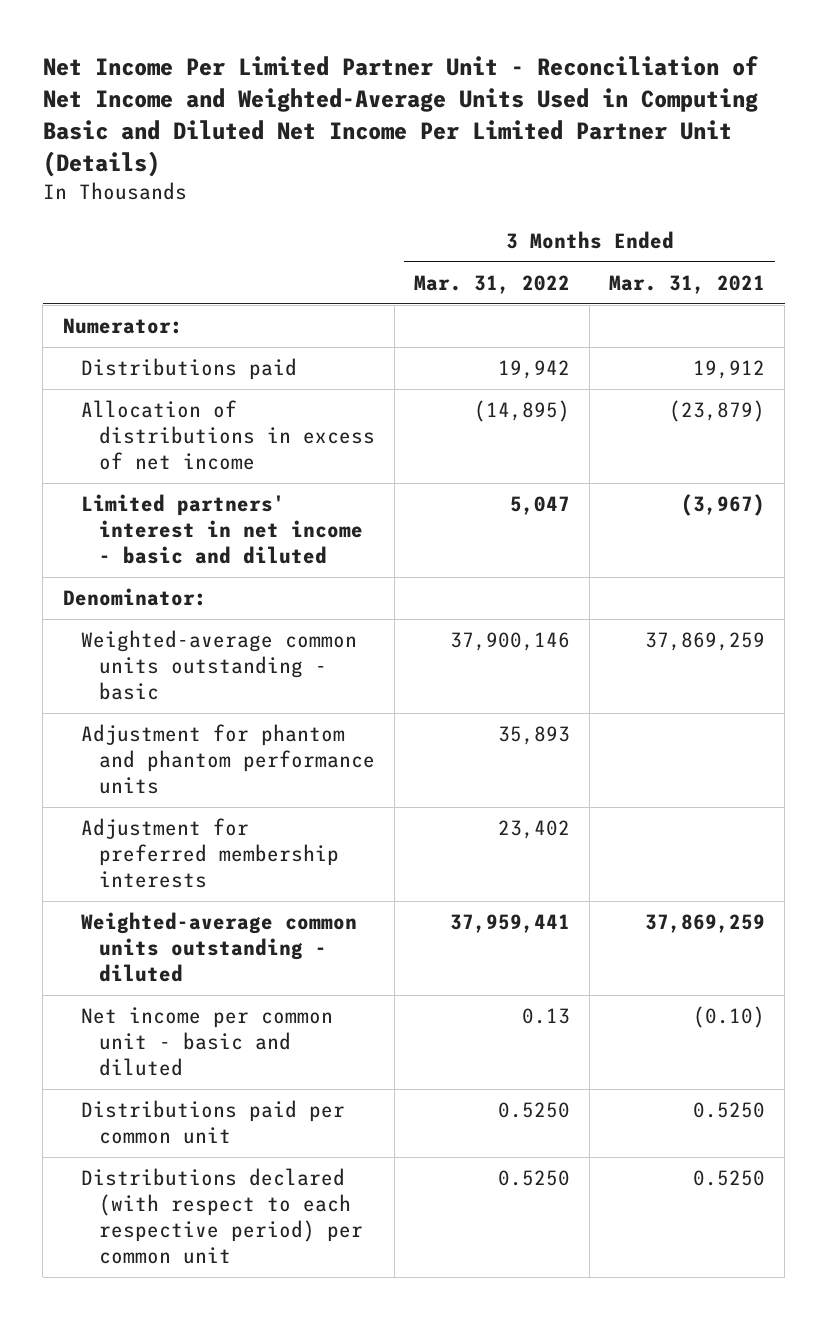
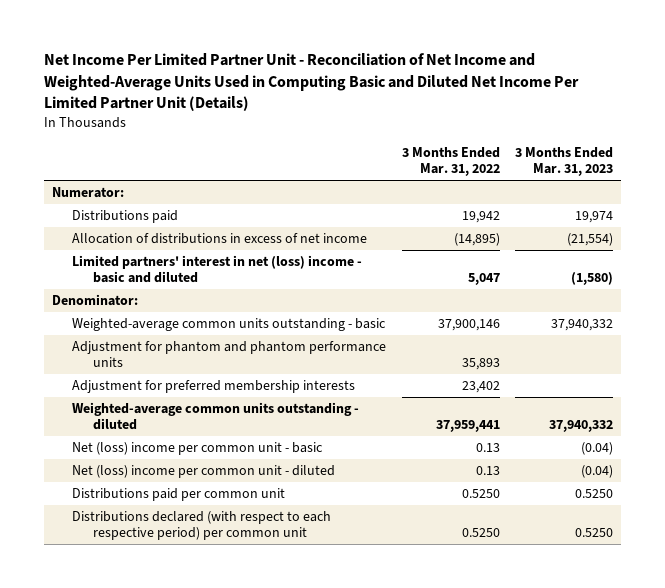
- | 3 Months Ended Mar. 31, 2022 | 3 Months Ended Mar. 31, 2021
+ | 3 Months Ended Mar. 31, 2022 | 3 Months Ended Mar. 31, 2023
- Limited partners' interest in net income - basic and diluted | 5,047 | (3,967)
+ Limited partners' interest in net (loss) income - basic and diluted | 5,047 | (1,580)
- Net income per common unit - basic and diluted | 0.13 | (0.10)
+ Net (loss) income per common unit - basic | 0.13 | (0.04)
+ Net (loss) income per common unit - diluted | 0.13 | (0.04)

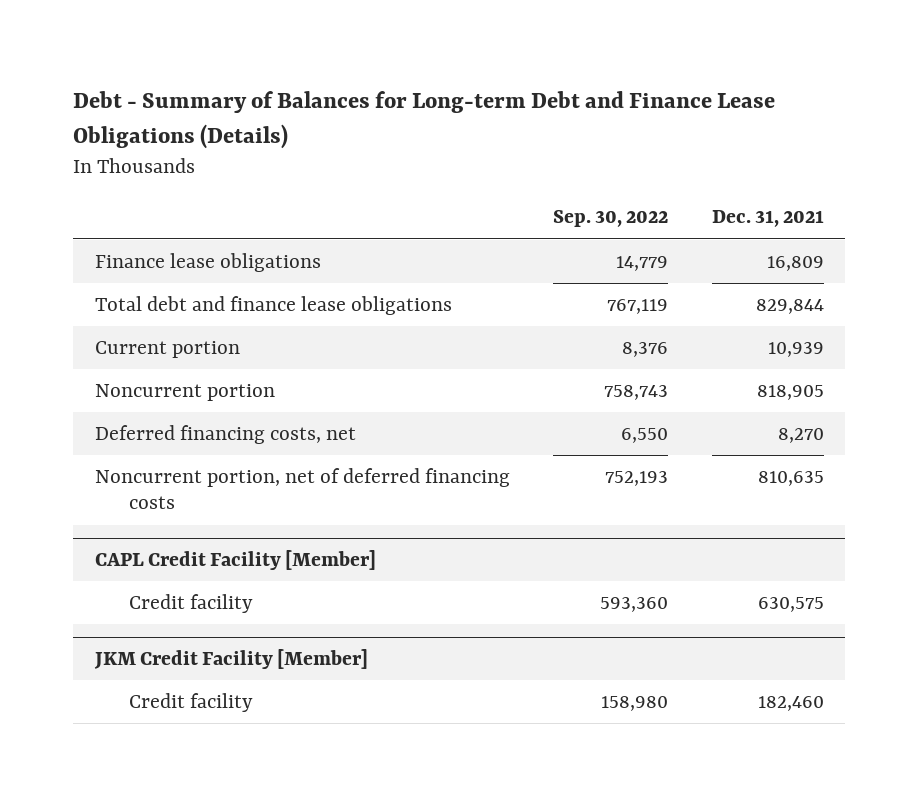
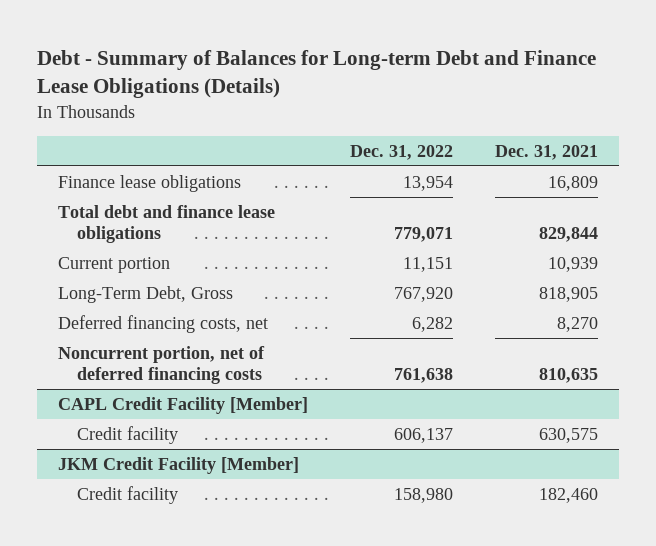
- | Sep. 30, 2022 | Dec. 31, 2021
+ | Dec. 31, 2022 | Dec. 31, 2021
- Noncurrent portion | 758,743 | 818,905
+ Long-Term Debt, Gross | 767,920 | 818,905

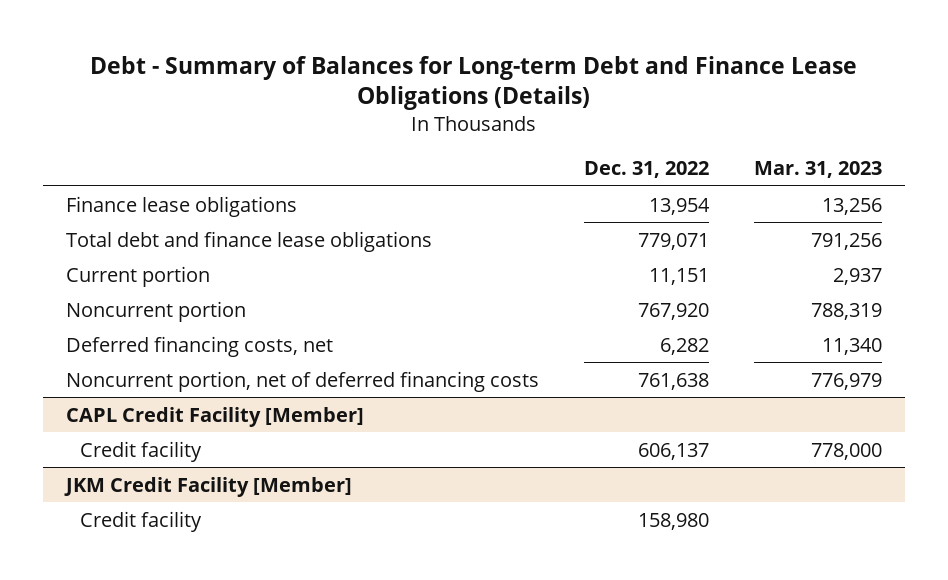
- | Dec. 31, 2022 | Dec. 31, 2021
+ | Dec. 31, 2022 | Mar. 31, 2023
- Long-Term Debt, Gross | 767,920 | 818,905
+ Noncurrent portion | 767,920 | 788,319

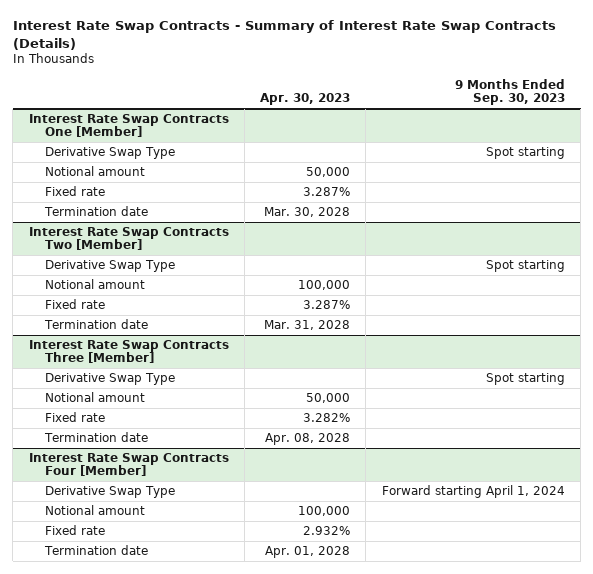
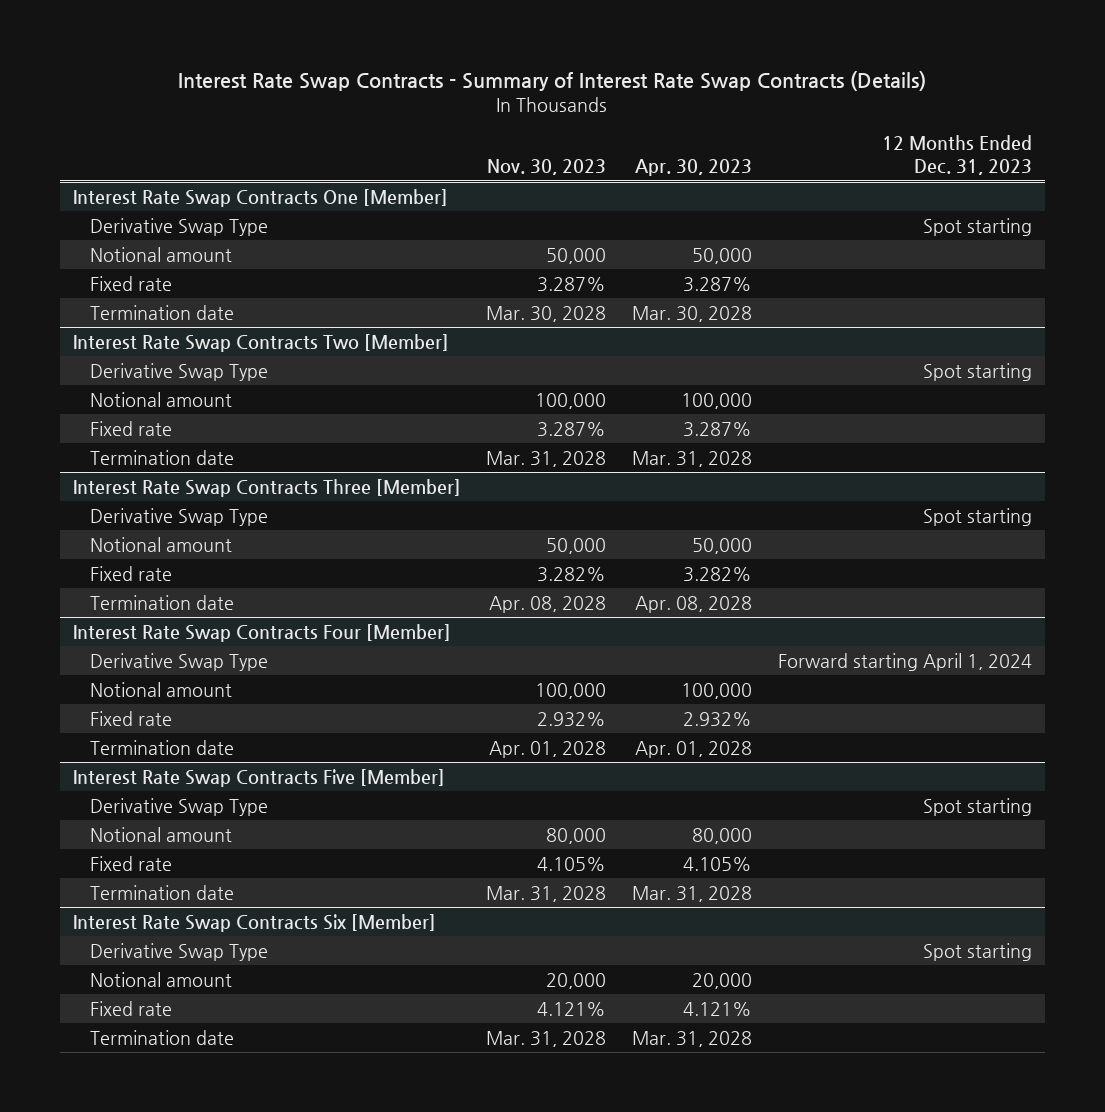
- | Apr. 30, 2023 | 9 Months Ended Sep. 30, 2023
+ | Nov. 30, 2023 | Apr. 30, 2023 | 12 Months Ended Dec. 31, 2023
+ Interest Rate Swap Contracts Five [Member]
+ Derivative Swap Type | | | Spot starting
+ Notional amount | 80,000 | 80,000 |
+ Fixed rate | 4.105% | 4.105% |
+ Termination date | Mar. 31, 2028 | Mar. 31, 2028 |
+ Interest Rate Swap Contracts Six [Member]
+ Derivative Swap Type | | | Spot starting
+ Notional amount | 20,000 | 20,000 |
+ Fixed rate | 4.121% | 4.121% |
+ Termination date | Mar. 31, 2028 | Mar. 31, 2028 |

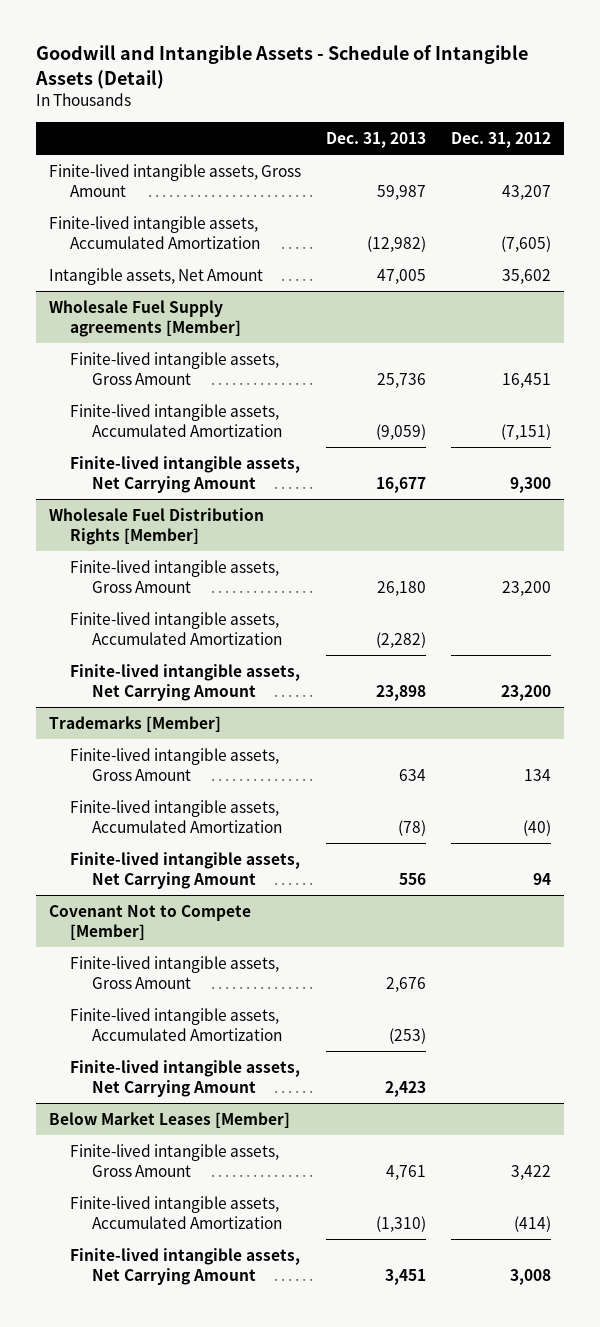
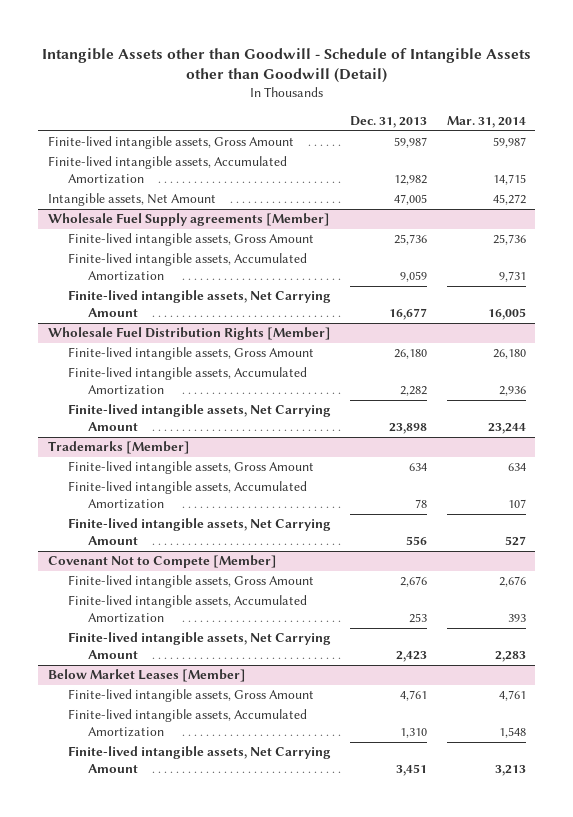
- Goodwill and Intangible Assets - Schedule of Intangible Assets (Detail)
+ Intangible Assets other than Goodwill - Schedule of Intangible Assets other than Goodwill (Detail)
- | Dec. 31, 2013 | Dec. 31, 2012
+ | Dec. 31, 2013 | Mar. 31, 2014
- Finite-lived intangible assets, Accumulated Amortization | (12,982) | (7,605)
+ Finite-lived intangible assets, Accumulated Amortization | 12,982 | 14,715
@ Wholesale Fuel Supply agreements [Member]
- Finite-lived intangible assets, Accumulated Amortization | (9,059) | (7,151)
+ Finite-lived intangible assets, Accumulated Amortization | 9,059 | 9,731
@ Wholesale Fuel Distribution Rights [Member]
- Finite-lived intangible assets, Accumulated Amortization | (2,282) |
+ Finite-lived intangible assets, Accumulated Amortization | 2,282 | 2,936
@ Trademarks [Member]
- Finite-lived intangible assets, Accumulated Amortization | (78) | (40)
+ Finite-lived intangible assets, Accumulated Amortization | 78 | 107
@ Covenant Not to Compete [Member]
- Finite-lived intangible assets, Accumulated Amortization | (253) |
+ Finite-lived intangible assets, Accumulated Amortization | 253 | 393
@ Below Market Leases [Member]
- Finite-lived intangible assets, Accumulated Amortization | (1,310) | (414)
+ Finite-lived intangible assets, Accumulated Amortization | 1,310 | 1,548

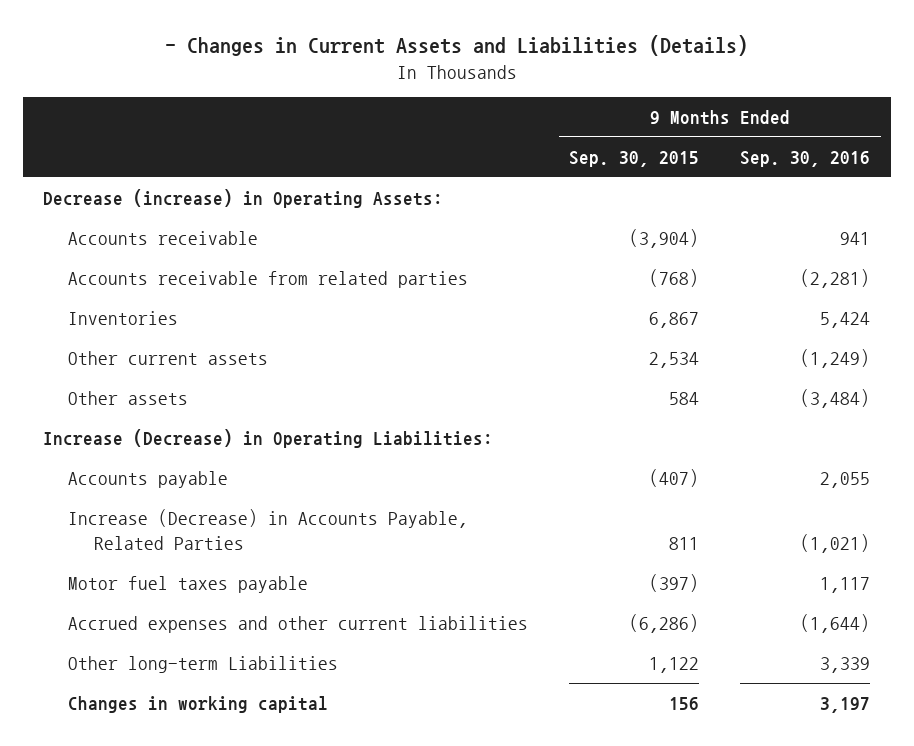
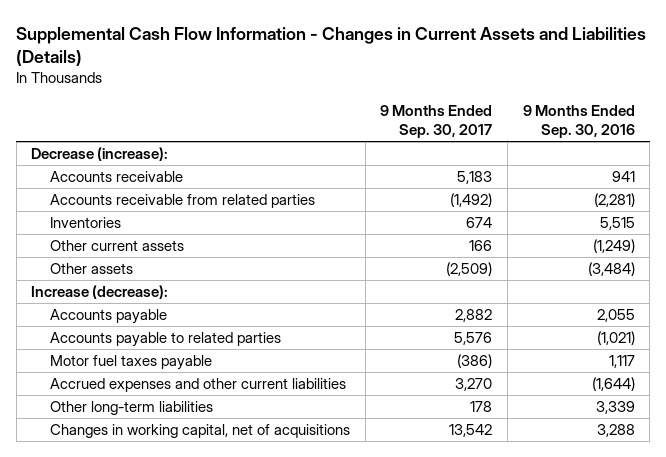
- - Changes in Current Assets and Liabilities (Details)
+ Supplemental Cash Flow Information - Changes in Current Assets and Liabilities (Details)
- | 9 Months Ended Sep. 30, 2015 | 9 Months Ended Sep. 30, 2016
+ | 9 Months Ended Sep. 30, 2017 | 9 Months Ended Sep. 30, 2016
- Decrease (increase) in Operating Assets:
+ Decrease (increase):
- Inventories | 6,867 | 5,424
+ Inventories | 674 | 5,515
- Increase (Decrease) in Operating Liabilities:
+ Increase (decrease):
- Increase (Decrease) in Accounts Payable, Related Parties | 811 | (1,021)
+ Accounts payable to related parties | 5,576 | (1,021)
- Other long-term Liabilities | 1,122 | 3,339
- Changes in working capital | 156 | 3,197
+ Other long-term liabilities | 178 | 3,339
+ Changes in working capital, net of acquisitions | 13,542 | 3,288

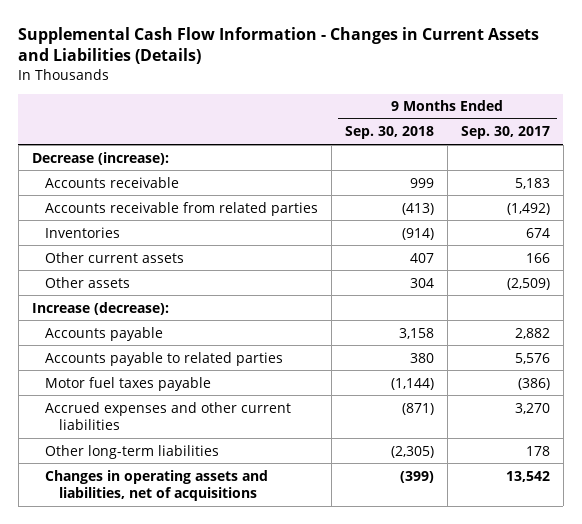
- | 9 Months Ended Sep. 30, 2017 | 9 Months Ended Sep. 30, 2016
+ | 9 Months Ended Sep. 30, 2018 | 9 Months Ended Sep. 30, 2017
- Changes in working capital, net of acquisitions | 13,542 | 3,288
+ Changes in operating assets and liabilities, net of acquisitions | (399) | 13,542

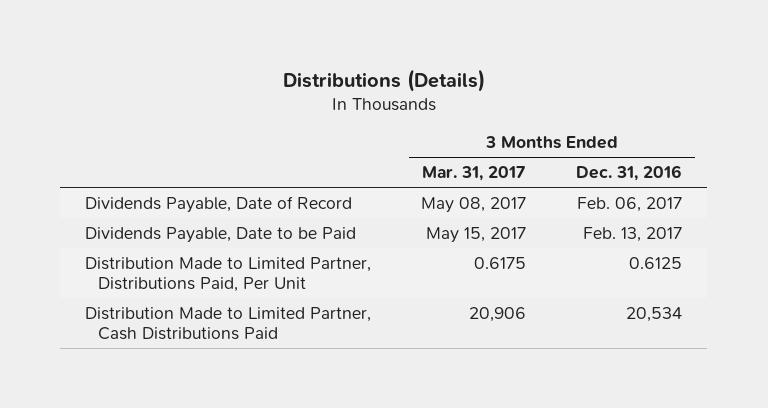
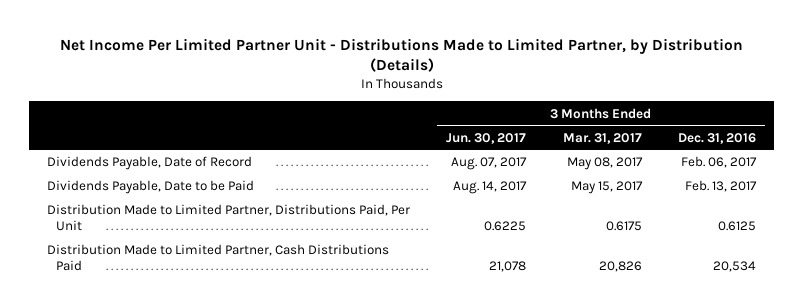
- Distributions (Details)
+ Net Income Per Limited Partner Unit - Distributions Made to Limited Partner, by Distribution (Details)
- | 3 Months Ended Mar. 31, 2017 | 3 Months Ended Dec. 31, 2016
+ | 3 Months Ended Jun. 30, 2017 | 3 Months Ended Mar. 31, 2017 | 3 Months Ended Dec. 31, 2016
- Distribution Made to Limited Partner, Cash Distributions Paid | 20,906 | 20,534
+ Distribution Made to Limited Partner, Cash Distributions Paid | 21,078 | 20,826 | 20,534

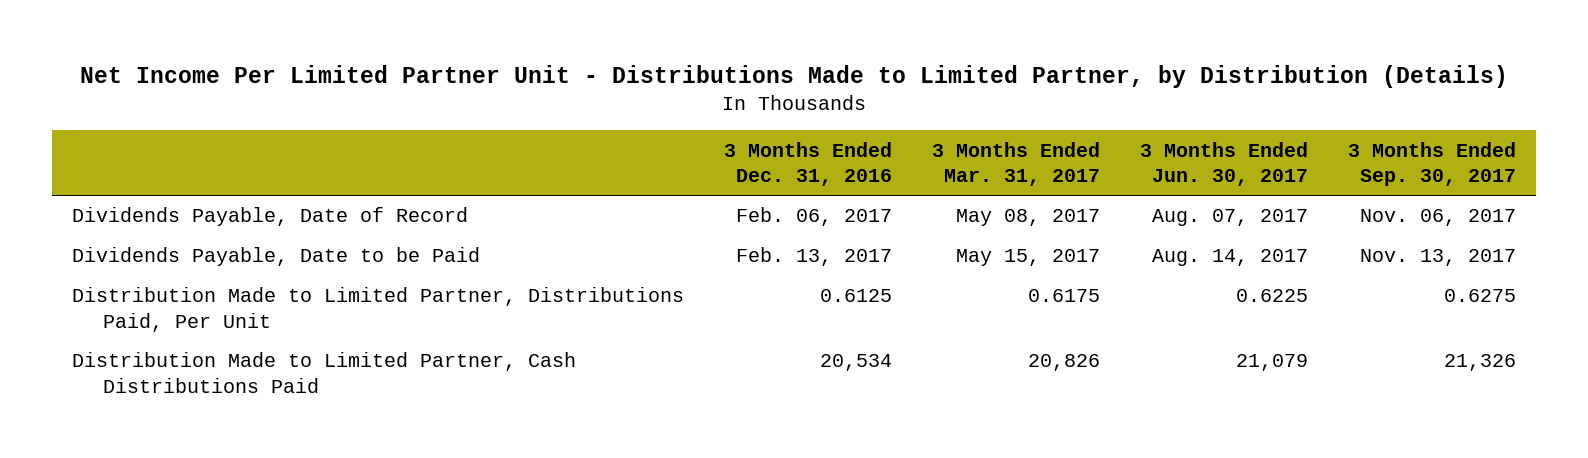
- | 3 Months Ended Jun. 30, 2017 | 3 Months Ended Mar. 31, 2017 | 3 Months Ended Dec. 31, 2016
+ | 3 Months Ended Dec. 31, 2016 | 3 Months Ended Mar. 31, 2017 | 3 Months Ended Jun. 30, 2017 | 3 Months Ended Sep. 30, 2017
- Distribution Made to Limited Partner, Cash Distributions Paid | 21,078 | 20,826 | 20,534
+ Distribution Made to Limited Partner, Cash Distributions Paid | 20,534 | 20,826 | 21,079 | 21,326

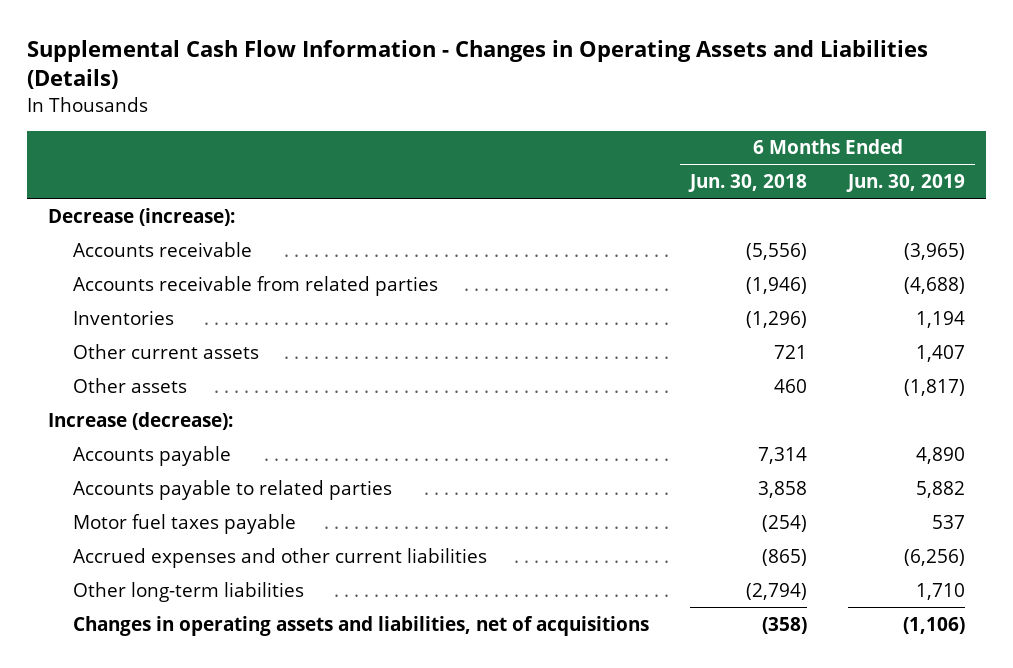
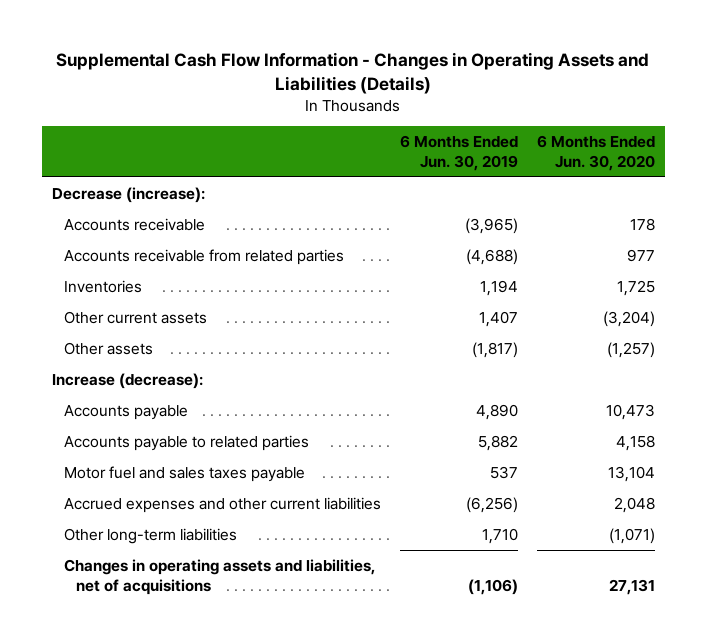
- | 6 Months Ended Jun. 30, 2018 | 6 Months Ended Jun. 30, 2019
+ | 6 Months Ended Jun. 30, 2019 | 6 Months Ended Jun. 30, 2020
- Motor fuel taxes payable | (254) | 537
+ Motor fuel and sales taxes payable | 537 | 13,104

